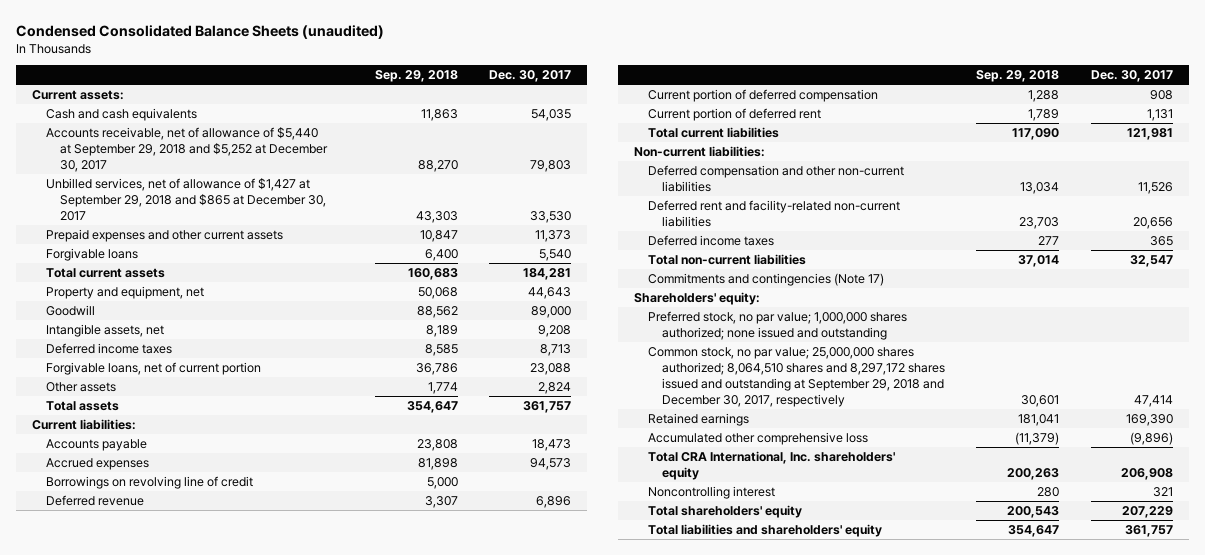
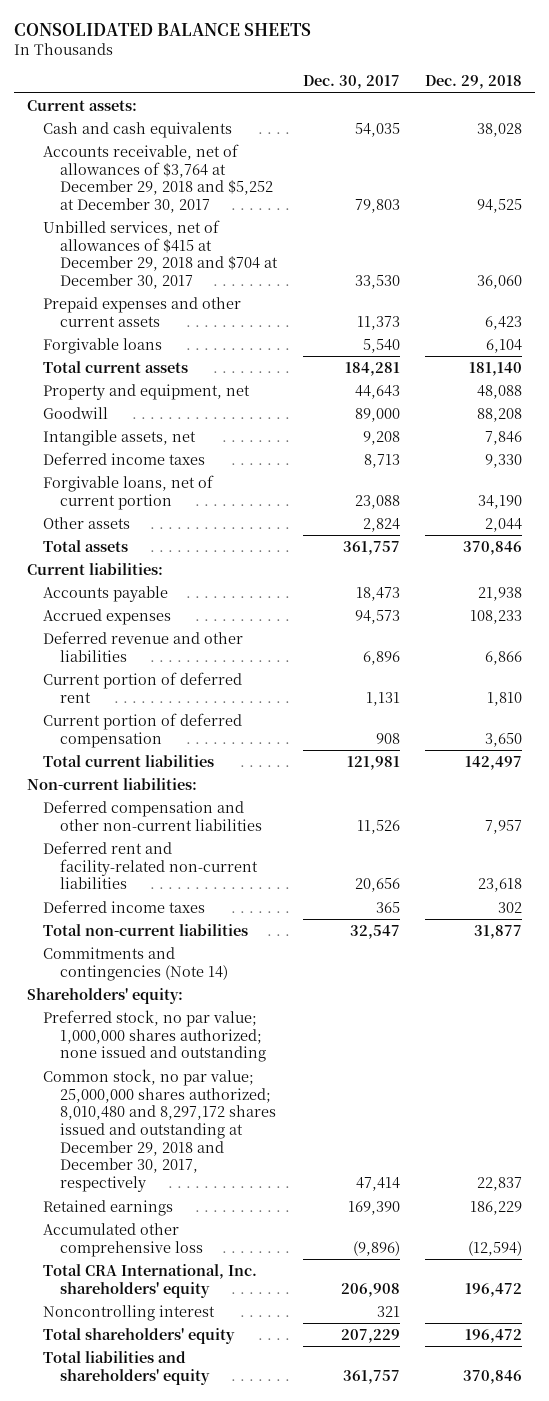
- Condensed Consolidated Balance Sheets (unaudited)
+ CONSOLIDATED BALANCE SHEETS
- | Sep. 29, 2018 | Dec. 30, 2017
+ | Dec. 30, 2017 | Dec. 29, 2018
- Accounts receivable, net of allowance of $5,440 at September 29, 2018 and $5,252 at December 30, 2017 | 88,270 | 79,803
- Unbilled services, net of allowance of $1,427 at September 29, 2018 and $865 at December 30, 2017 | 43,303 | 33,530
+ Accounts receivable, net of allowances of $3,764 at December 29, 2018 and $5,252 at December 30, 2017 | 79,803 | 94,525
+ Unbilled services, net of allowances of $415 at December 29, 2018 and $704 at December 30, 2017 | 33,530 | 36,060
- Borrowings on revolving line of credit | 5,000 |
- Deferred revenue | 3,307 | 6,896
+ Deferred revenue and other liabilities | 6,896 | 6,866
moved down: Current portion of deferred compensation | 908 | 3,650
- Commitments and contingencies (Note 17)
+ Commitments and contingencies (Note 14)
- Common stock, no par value; 25,000,000 shares authorized; 8,064,510 shares and 8,297,172 shares issued and outstanding at September 29, 2018 and December 30, 2017, respectively | 30,601 | 47,414
+ Common stock, no par value; 25,000,000 shares authorized; 8,010,480 and 8,297,172 shares issued and outstanding at December 29, 2018 and December 30, 2017, respectively | 47,414 | 22,837

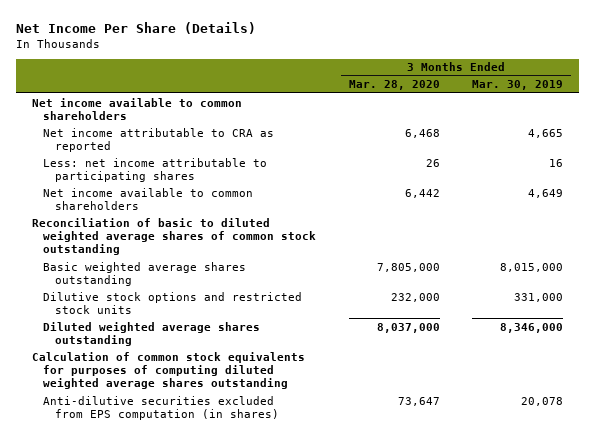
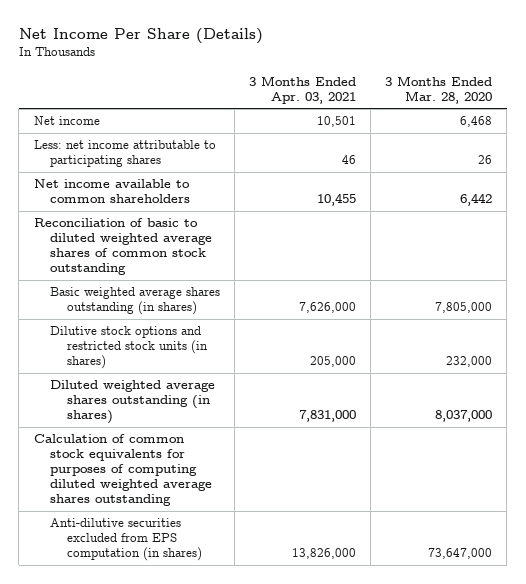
- | 3 Months Ended Mar. 28, 2020 | 3 Months Ended Mar. 30, 2019
+ | 3 Months Ended Apr. 03, 2021 | 3 Months Ended Mar. 28, 2020
- Net income available to common shareholders
- Net income attributable to CRA as reported | 6,468 | 4,665
+ Net income | 10,501 | 6,468
- Basic weighted average shares outstanding | 7,805,000 | 8,015,000
- Dilutive stock options and restricted stock units | 232,000 | 331,000
- Diluted weighted average shares outstanding | 8,037,000 | 8,346,000
+ Basic weighted average shares outstanding (in shares) | 7,626,000 | 7,805,000
+ Dilutive stock options and restricted stock units (in shares) | 205,000 | 232,000
+ Diluted weighted average shares outstanding (in shares) | 7,831,000 | 8,037,000
- Anti-dilutive securities excluded from EPS computation (in shares) | 73,647 | 20,078
+ Anti-dilutive securities excluded from EPS computation (in shares) | 13,826,000 | 73,647,000

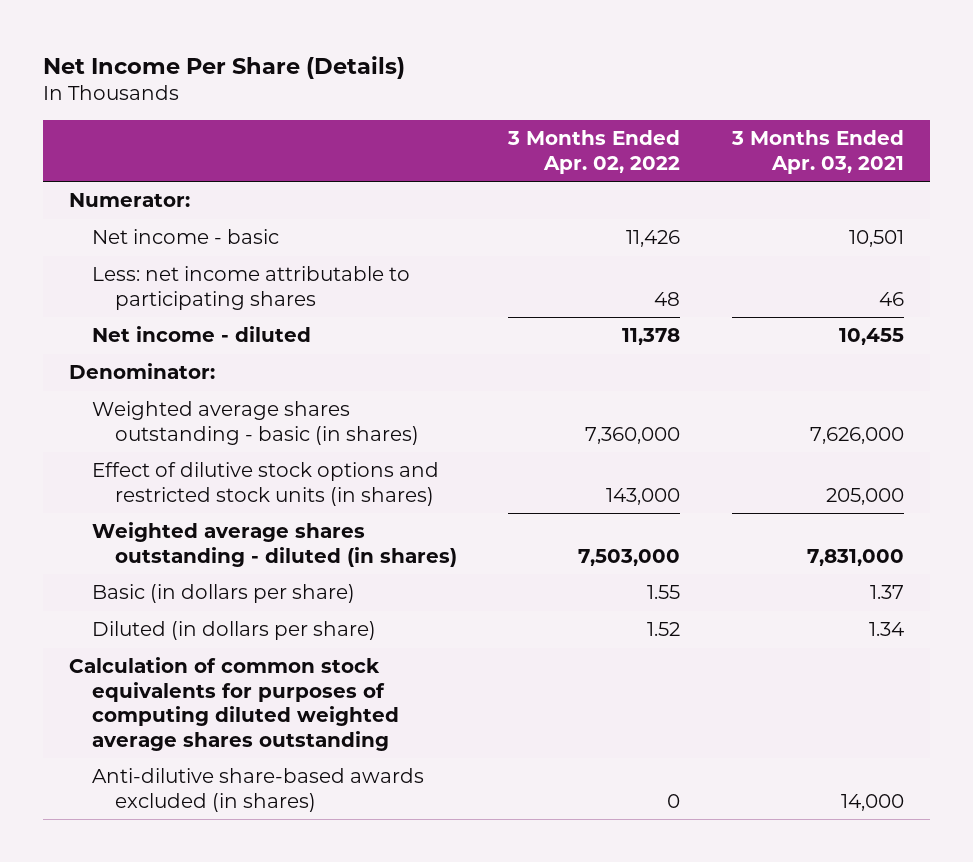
- | 3 Months Ended Apr. 03, 2021 | 3 Months Ended Mar. 28, 2020
+ | 3 Months Ended Apr. 02, 2022 | 3 Months Ended Apr. 03, 2021
- Net income | 10,501 | 6,468
+ Numerator:
+ Net income - basic | 11,426 | 10,501
- Net income available to common shareholders | 10,455 | 6,442
- Reconciliation of basic to diluted weighted average shares of common stock outstanding
- Basic weighted average shares outstanding (in shares) | 7,626,000 | 7,805,000
- Dilutive stock options and restricted stock units (in shares) | 205,000 | 232,000
- Diluted weighted average shares outstanding (in shares) | 7,831,000 | 8,037,000
+ Net income - diluted | 11,378 | 10,455
+ Denominator:
+ Weighted average shares outstanding - basic (in shares) | 7,360,000 | 7,626,000
+ Effect of dilutive stock options and restricted stock units (in shares) | 143,000 | 205,000
+ Weighted average shares outstanding - diluted (in shares) | 7,503,000 | 7,831,000
+ Basic (in dollars per share) | 1.55 | 1.37
+ Diluted (in dollars per share) | 1.52 | 1.34
- Anti-dilutive securities excluded from EPS computation (in shares) | 13,826,000 | 73,647,000
+ Anti-dilutive share-based awards excluded (in shares) | 0 | 14,000

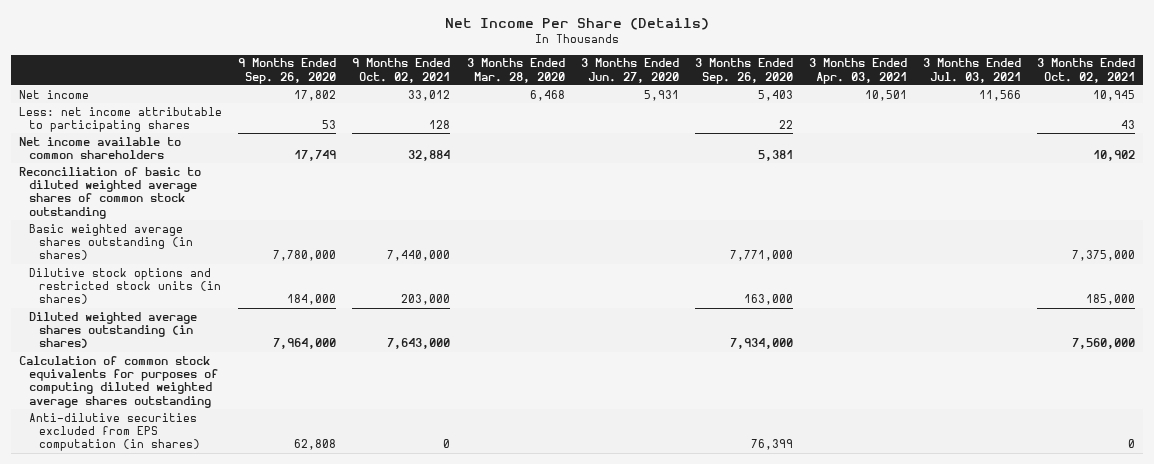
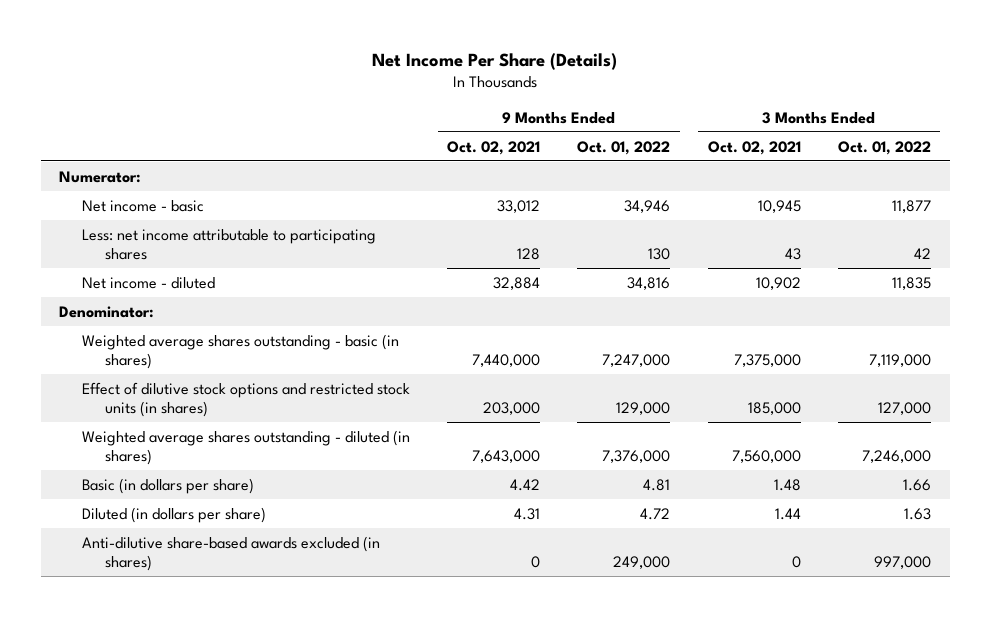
- | 9 Months Ended Sep. 26, 2020 | 9 Months Ended Oct. 02, 2021 | 3 Months Ended Mar. 28, 2020 | 3 Months Ended Jun. 27, 2020 | 3 Months Ended Sep. 26, 2020 | 3 Months Ended Apr. 03, 2021 | 3 Months Ended Jul. 03, 2021 | 3 Months Ended Oct. 02, 2021
+ | 9 Months Ended Oct. 02, 2021 | 9 Months Ended Oct. 01, 2022 | 3 Months Ended Oct. 02, 2021 | 3 Months Ended Oct. 01, 2022
- Net income | 17,802 | 33,012 | 6,468 | 5,931 | 5,403 | 10,501 | 11,566 | 10,945
+ Numerator:
+ Net income - basic | 33,012 | 34,946 | 10,945 | 11,877
- Net income available to common shareholders | 17,749 | 32,884 | | | 5,381 | | | 10,902
- Reconciliation of basic to diluted weighted average shares of common stock outstanding
- Basic weighted average shares outstanding (in shares) | 7,780,000 | 7,440,000 | | | 7,771,000 | | | 7,375,000
- Dilutive stock options and restricted stock units (in shares) | 184,000 | 203,000 | | | 163,000 | | | 185,000
- Diluted weighted average shares outstanding (in shares) | 7,964,000 | 7,643,000 | | | 7,934,000 | | | 7,560,000
- Calculation of common stock equivalents for purposes of computing diluted weighted average shares outstanding
- Anti-dilutive securities excluded from EPS computation (in shares) | 62,808 | 0 | | | 76,399 | | | 0
+ Net income - diluted | 32,884 | 34,816 | 10,902 | 11,835
+ Denominator:
+ Weighted average shares outstanding - basic (in shares) | 7,440,000 | 7,247,000 | 7,375,000 | 7,119,000
+ Effect of dilutive stock options and restricted stock units (in shares) | 203,000 | 129,000 | 185,000 | 127,000
+ Weighted average shares outstanding - diluted (in shares) | 7,643,000 | 7,376,000 | 7,560,000 | 7,246,000
+ Basic (in dollars per share) | 4.42 | 4.81 | 1.48 | 1.66
+ Diluted (in dollars per share) | 4.31 | 4.72 | 1.44 | 1.63
+ Anti-dilutive share-based awards excluded (in shares) | 0 | 249,000 | 0 | 997,000

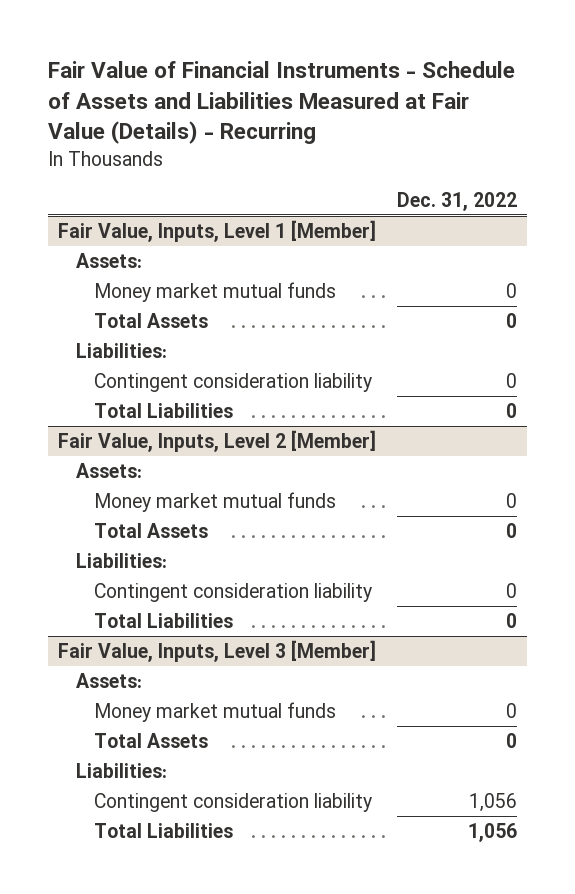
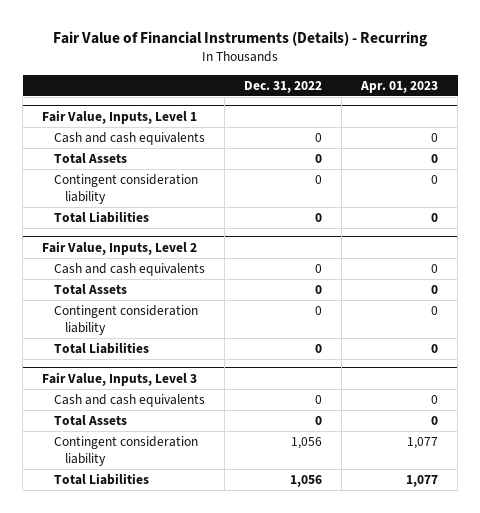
- Fair Value of Financial Instruments - Schedule of Assets and Liabilities Measured at Fair Value (Details) - Recurring
+ Fair Value of Financial Instruments (Details) - Recurring
- | Dec. 31, 2022
+ | Dec. 31, 2022 | Apr. 01, 2023
- Fair Value, Inputs, Level 1 [Member]
- Assets:
- Money market mutual funds | 0
+ Fair Value, Inputs, Level 1
+ Cash and cash equivalents | 0 | 0
- Liabilities:
- Fair Value, Inputs, Level 2 [Member]
- Assets:
- Money market mutual funds | 0
+ Fair Value, Inputs, Level 2
+ Cash and cash equivalents | 0 | 0
- Liabilities:
- Fair Value, Inputs, Level 3 [Member]
- Assets:
- Money market mutual funds | 0
+ Fair Value, Inputs, Level 3
+ Cash and cash equivalents | 0 | 0
- Liabilities:

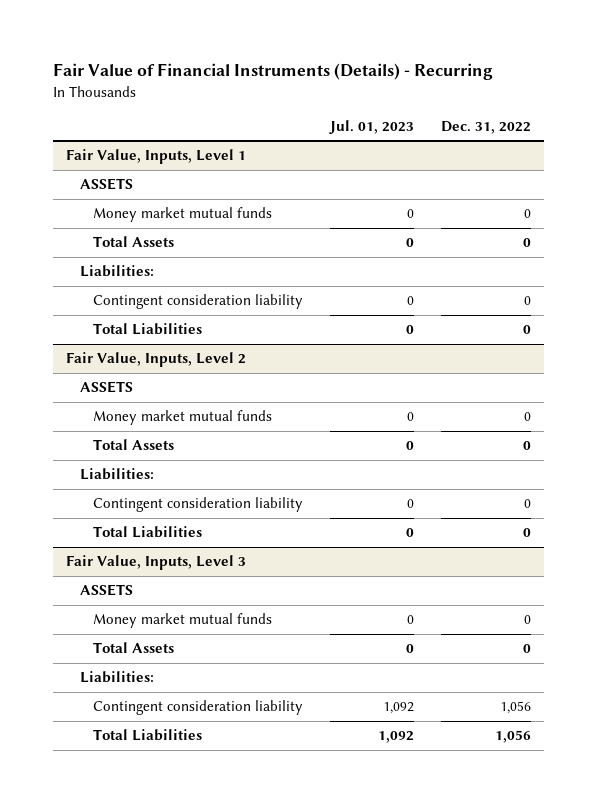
- | Dec. 31, 2022 | Apr. 01, 2023
+ | Jul. 01, 2023 | Dec. 31, 2022
@ Fair Value, Inputs, Level 1
- Cash and cash equivalents | 0 | 0
+ ASSETS
+ Money market mutual funds | 0 | 0
+ Liabilities:
@ Fair Value, Inputs, Level 2
- Cash and cash equivalents | 0 | 0
+ ASSETS
+ Money market mutual funds | 0 | 0
+ Liabilities:
@ Fair Value, Inputs, Level 3
- Cash and cash equivalents | 0 | 0
+ ASSETS
+ Money market mutual funds | 0 | 0
+ Liabilities:

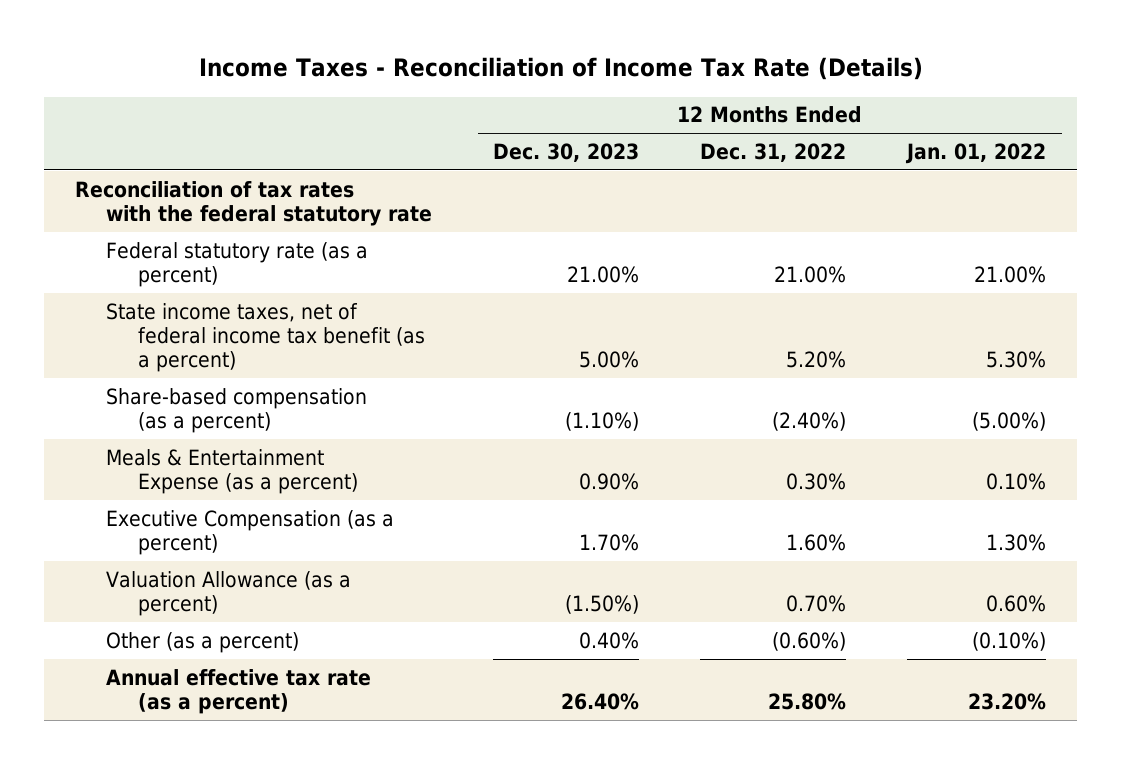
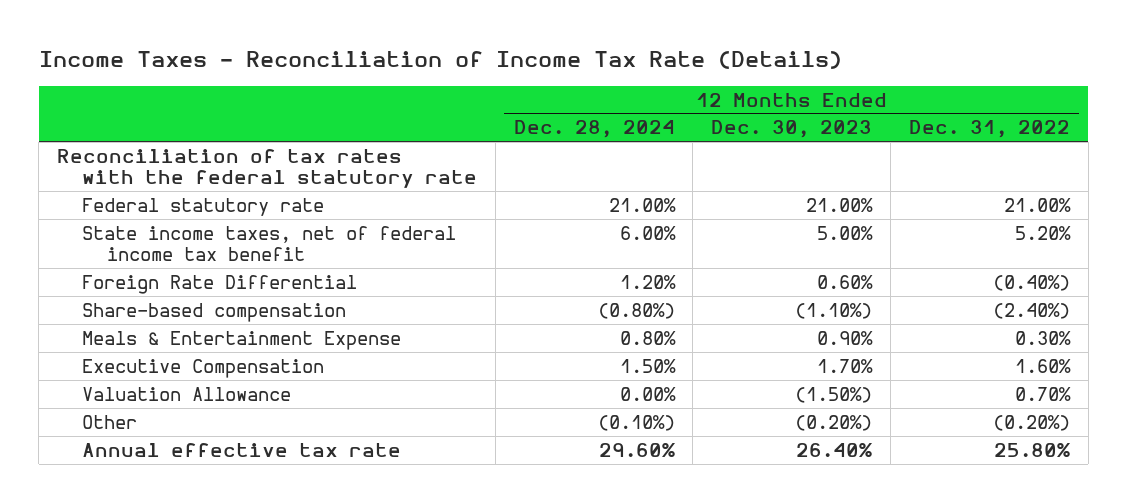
- | 12 Months Ended Dec. 30, 2023 | 12 Months Ended Dec. 31, 2022 | 12 Months Ended Jan. 01, 2022
+ | 12 Months Ended Dec. 28, 2024 | 12 Months Ended Dec. 30, 2023 | 12 Months Ended Dec. 31, 2022
- Federal statutory rate (as a percent) | 21.00% | 21.00% | 21.00%
- State income taxes, net of federal income tax benefit (as a percent) | 5.00% | 5.20% | 5.30%
- Share-based compensation (as a percent) | (1.10%) | (2.40%) | (5.00%)
- Meals & Entertainment Expense (as a percent) | 0.90% | 0.30% | 0.10%
- Executive Compensation (as a percent) | 1.70% | 1.60% | 1.30%
- Valuation Allowance (as a percent) | (1.50%) | 0.70% | 0.60%
- Other (as a percent) | 0.40% | (0.60%) | (0.10%)
- Annual effective tax rate (as a percent) | 26.40% | 25.80% | 23.20%
+ Federal statutory rate | 21.00% | 21.00% | 21.00%
+ State income taxes, net of federal income tax benefit | 6.00% | 5.00% | 5.20%
+ Foreign Rate Differential | 1.20% | 0.60% | (0.40%)
+ Share-based compensation | (0.80%) | (1.10%) | (2.40%)
+ Meals & Entertainment Expense | 0.80% | 0.90% | 0.30%
+ Executive Compensation | 1.50% | 1.70% | 1.60%
+ Valuation Allowance | 0.00% | (1.50%) | 0.70%
+ Other | (0.10%) | (0.20%) | (0.20%)
+ Annual effective tax rate | 29.60% | 26.40% | 25.80%

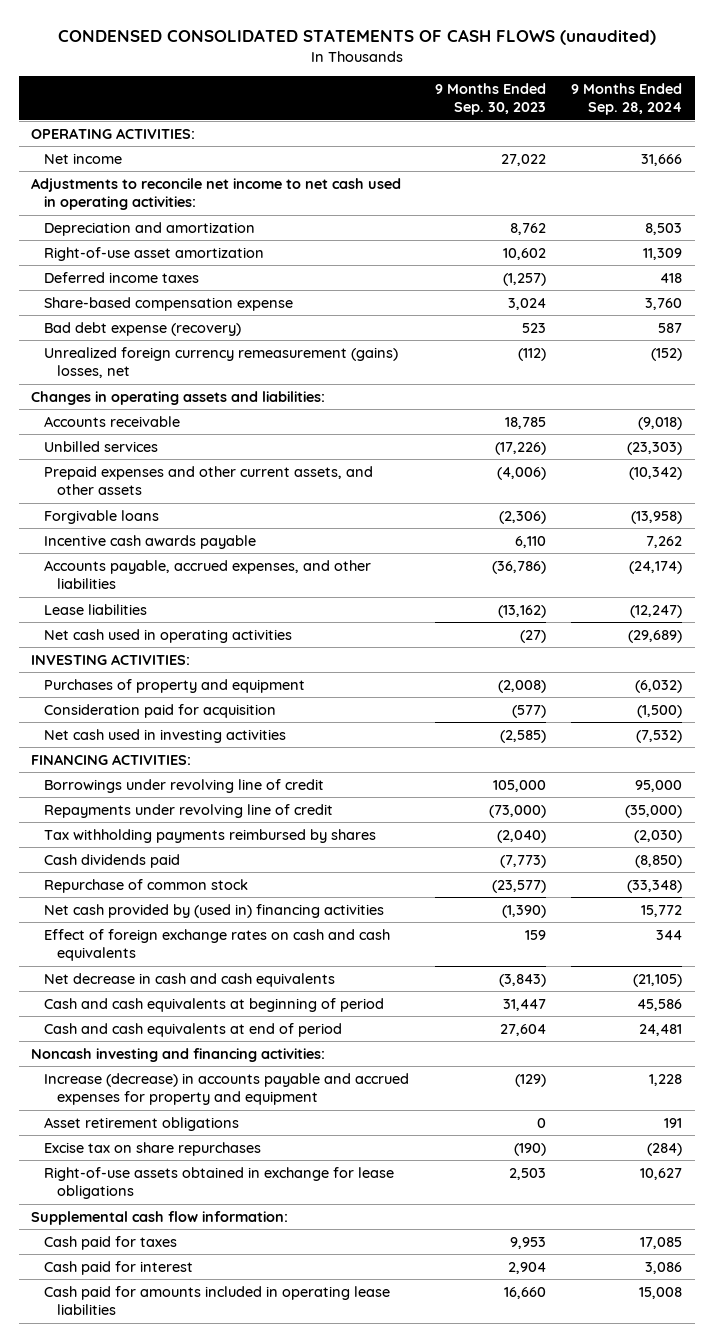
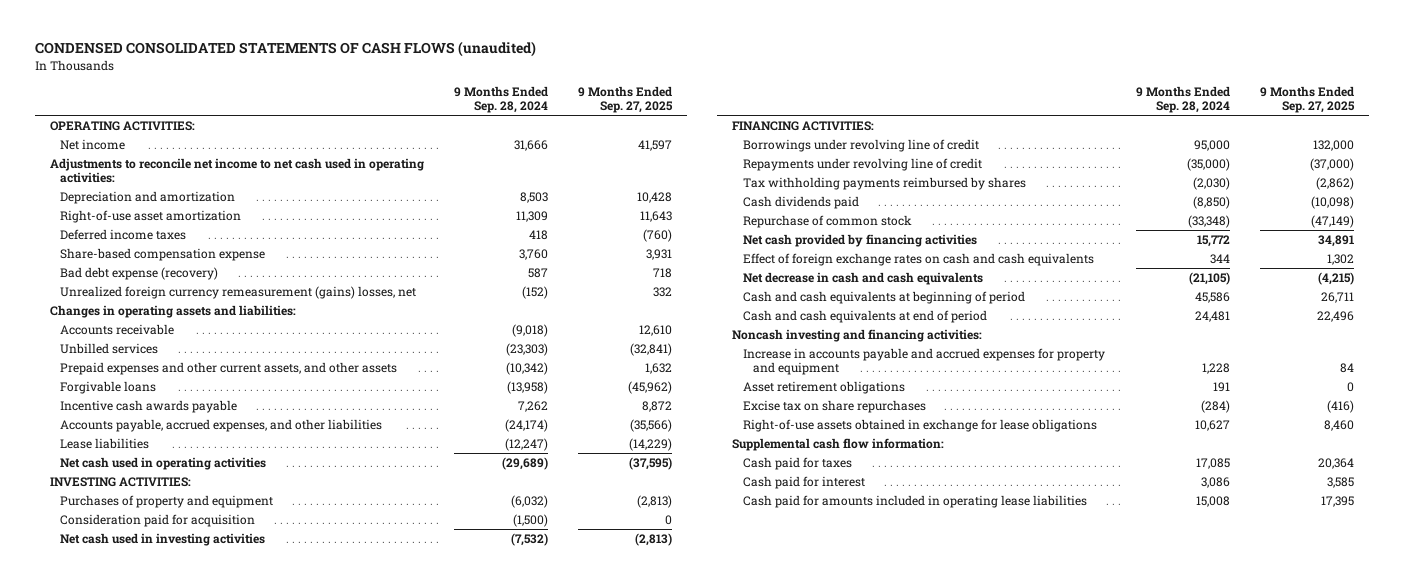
- | 9 Months Ended Sep. 30, 2023 | 9 Months Ended Sep. 28, 2024
+ | 9 Months Ended Sep. 28, 2024 | 9 Months Ended Sep. 27, 2025
- Net cash provided by (used in) financing activities | (1,390) | 15,772
+ Net cash provided by financing activities | 15,772 | 34,891
- Increase (decrease) in accounts payable and accrued expenses for property and equipment | (129) | 1,228
+ Increase in accounts payable and accrued expenses for property and equipment | 1,228 | 84

